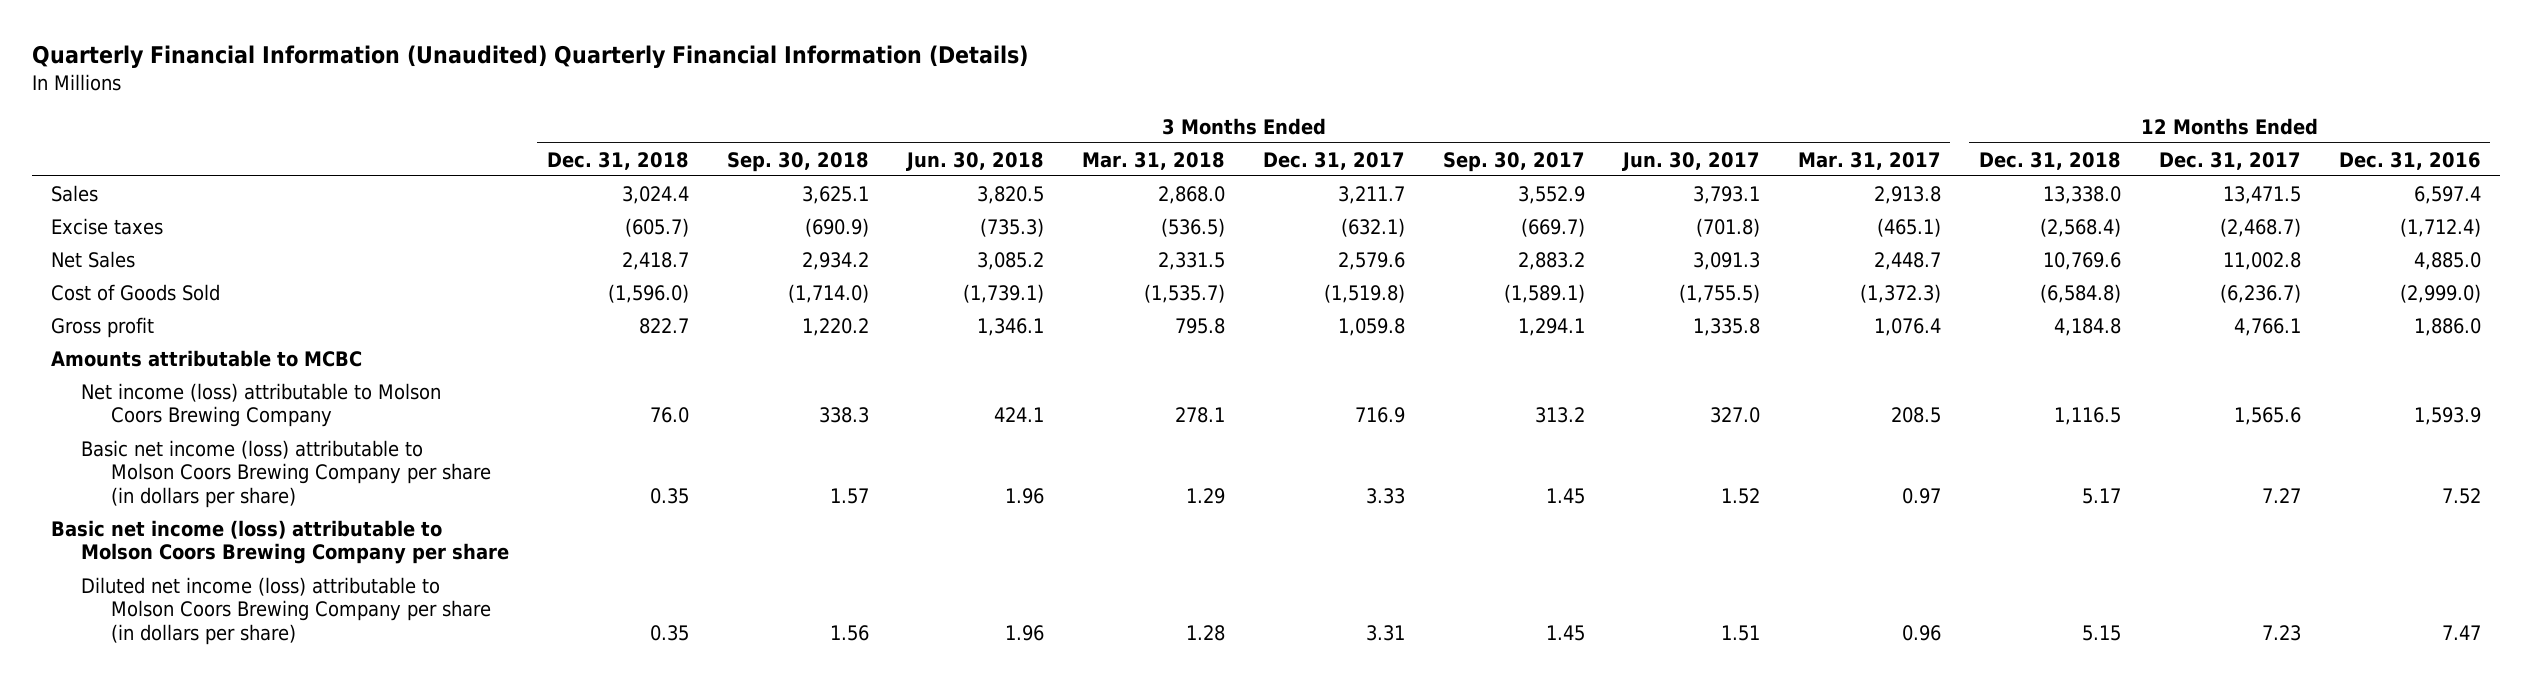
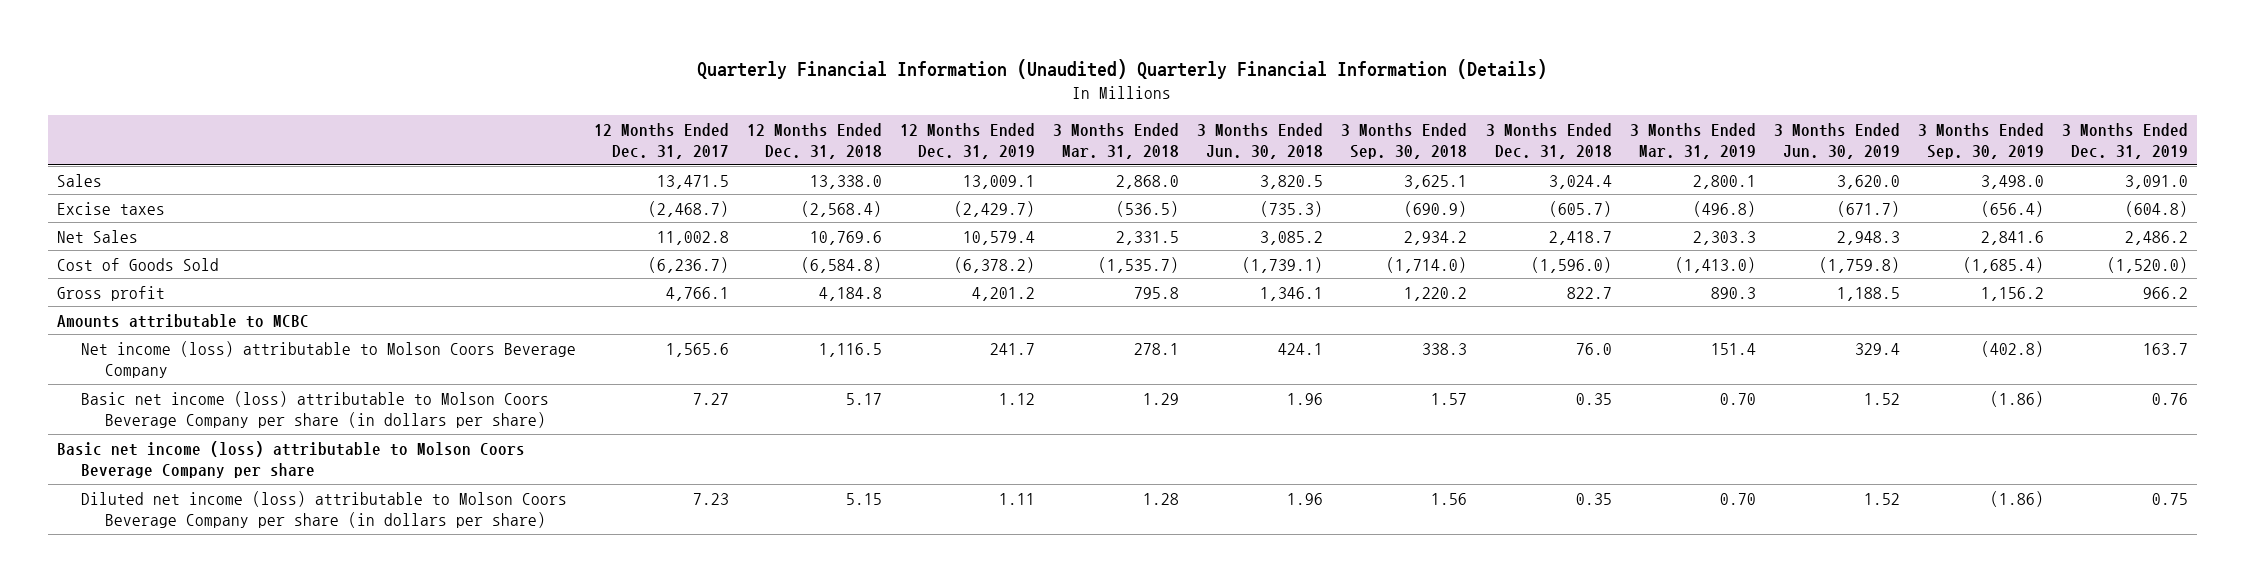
- | 3 Months Ended Dec. 31, 2018 | 3 Months Ended Sep. 30, 2018 | 3 Months Ended Jun. 30, 2018 | 3 Months Ended Mar. 31, 2018 | 3 Months Ended Dec. 31, 2017 | 3 Months Ended Sep. 30, 2017 | 3 Months Ended Jun. 30, 2017 | 3 Months Ended Mar. 31, 2017 | 12 Months Ended Dec. 31, 2018 | 12 Months Ended Dec. 31, 2017 | 12 Months Ended Dec. 31, 2016
+ | 12 Months Ended Dec. 31, 2017 | 12 Months Ended Dec. 31, 2018 | 12 Months Ended Dec. 31, 2019 | 3 Months Ended Mar. 31, 2018 | 3 Months Ended Jun. 30, 2018 | 3 Months Ended Sep. 30, 2018 | 3 Months Ended Dec. 31, 2018 | 3 Months Ended Mar. 31, 2019 | 3 Months Ended Jun. 30, 2019 | 3 Months Ended Sep. 30, 2019 | 3 Months Ended Dec. 31, 2019
- Net income (loss) attributable to Molson Coors Brewing Company | 76.0 | 338.3 | 424.1 | 278.1 | 716.9 | 313.2 | 327.0 | 208.5 | 1,116.5 | 1,565.6 | 1,593.9
- Basic net income (loss) attributable to Molson Coors Brewing Company per share (in dollars per share) | 0.35 | 1.57 | 1.96 | 1.29 | 3.33 | 1.45 | 1.52 | 0.97 | 5.17 | 7.27 | 7.52
- Basic net income (loss) attributable to Molson Coors Brewing Company per share
- Diluted net income (loss) attributable to Molson Coors Brewing Company per share (in dollars per share) | 0.35 | 1.56 | 1.96 | 1.28 | 3.31 | 1.45 | 1.51 | 0.96 | 5.15 | 7.23 | 7.47
+ Net income (loss) attributable to Molson Coors Beverage Company | 1,565.6 | 1,116.5 | 241.7 | 278.1 | 424.1 | 338.3 | 76.0 | 151.4 | 329.4 | (402.8) | 163.7
+ Basic net income (loss) attributable to Molson Coors Beverage Company per share (in dollars per share) | 7.27 | 5.17 | 1.12 | 1.29 | 1.96 | 1.57 | 0.35 | 0.70 | 1.52 | (1.86) | 0.76
+ Basic net income (loss) attributable to Molson Coors Beverage Company per share
+ Diluted net income (loss) attributable to Molson Coors Beverage Company per share (in dollars per share) | 7.23 | 5.15 | 1.11 | 1.28 | 1.96 | 1.56 | 0.35 | 0.70 | 1.52 | (1.86) | 0.75

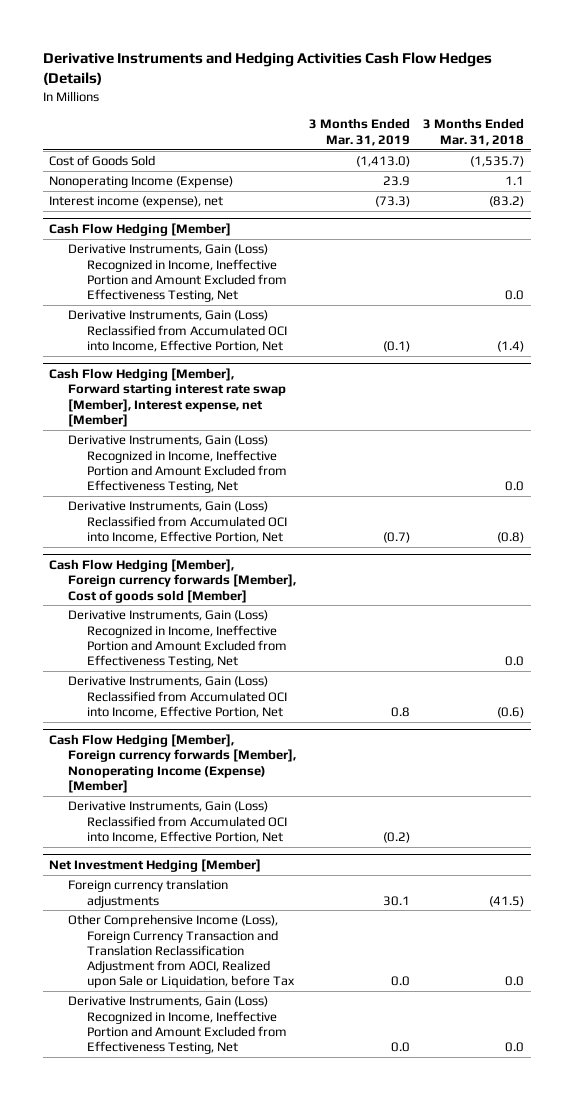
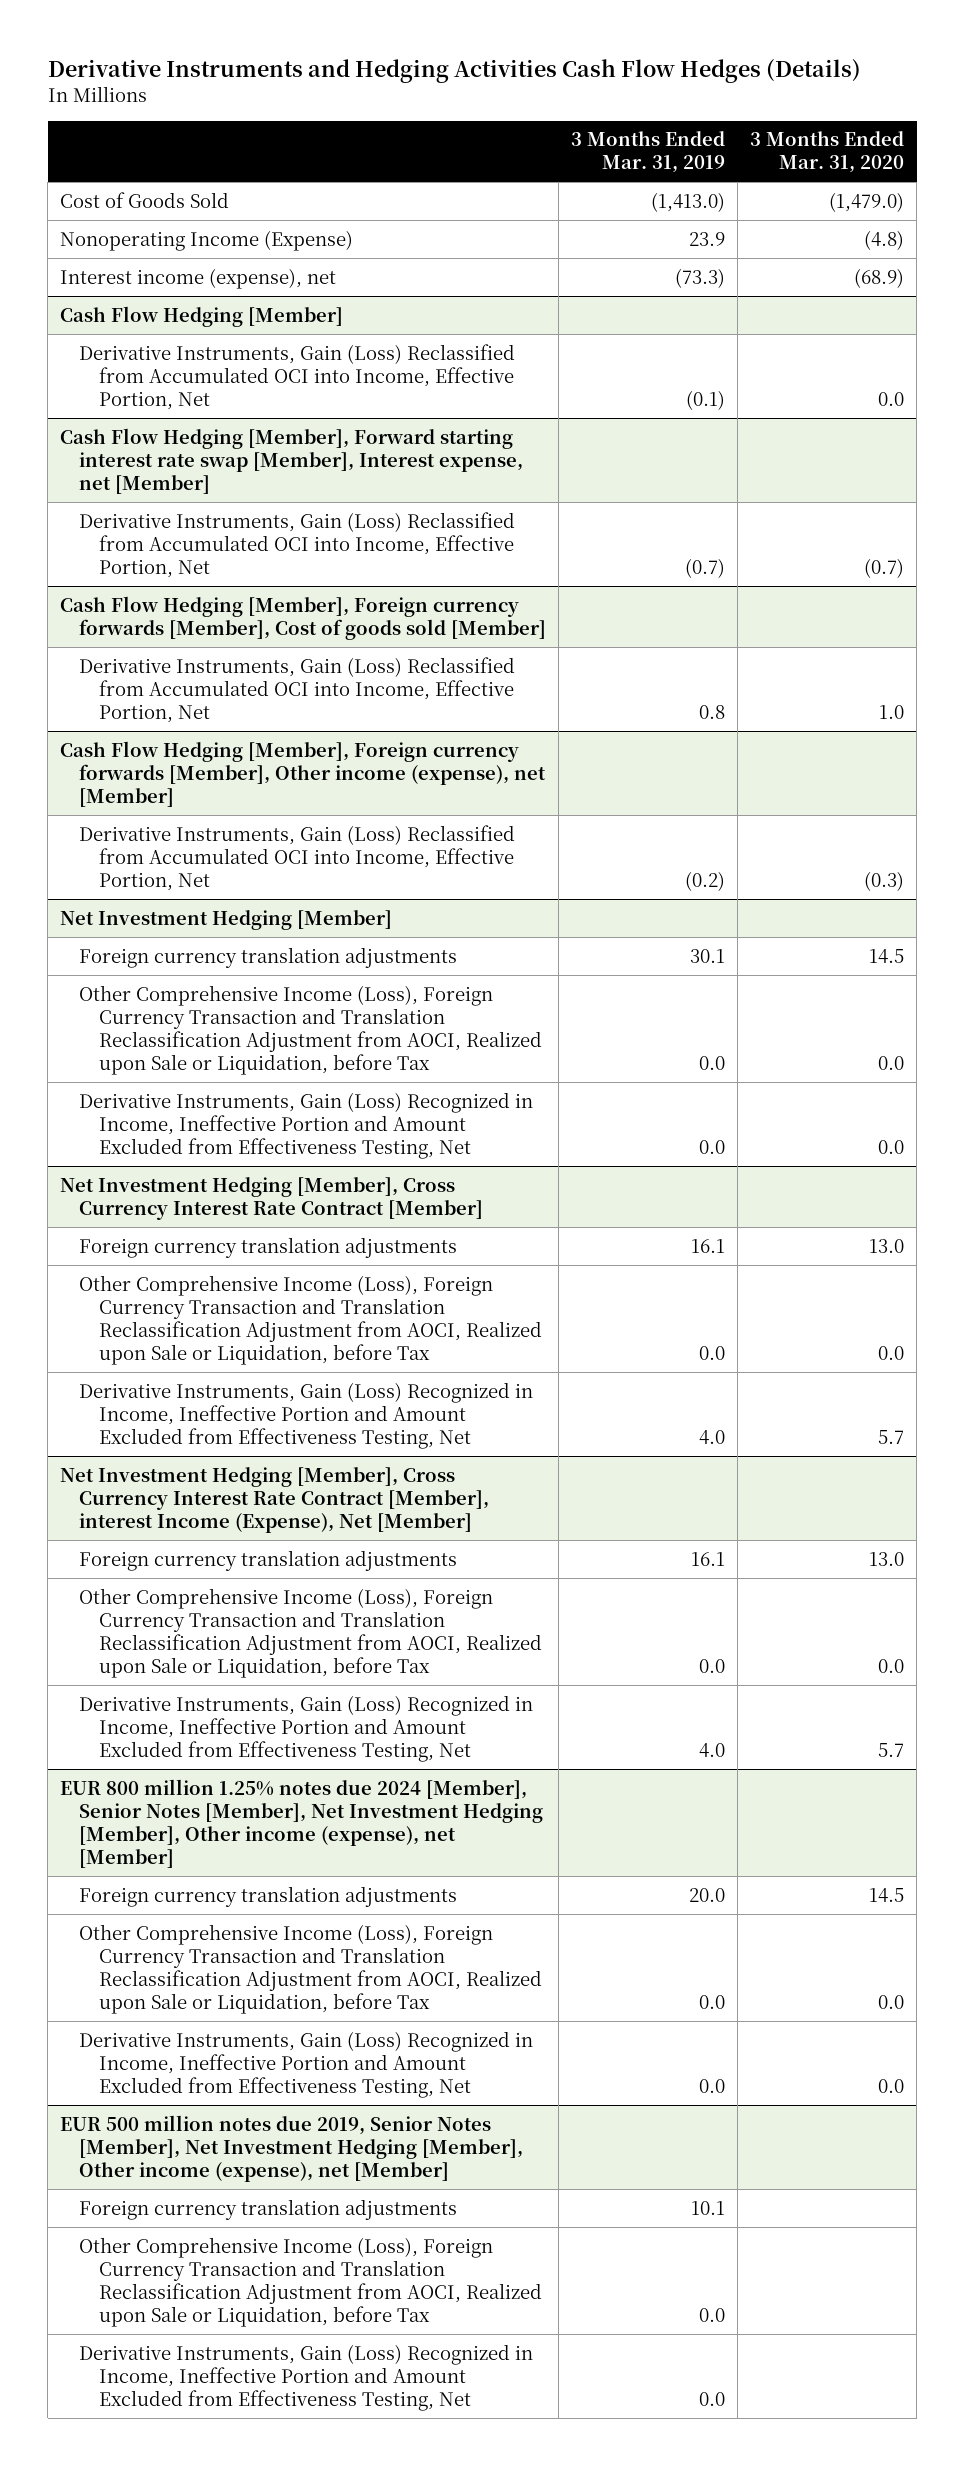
- | 3 Months Ended Mar. 31, 2019 | 3 Months Ended Mar. 31, 2018
+ | 3 Months Ended Mar. 31, 2019 | 3 Months Ended Mar. 31, 2020
@ Cash Flow Hedging [Member]
- Derivative Instruments, Gain (Loss) Recognized in Income, Ineffective Portion and Amount Excluded from Effectiveness Testing, Net | | 0.0
@ Cash Flow Hedging [Member], Forward starting interest rate swap [Member], Interest expense, net [Member]
- Derivative Instruments, Gain (Loss) Recognized in Income, Ineffective Portion and Amount Excluded from Effectiveness Testing, Net | | 0.0
@ Cash Flow Hedging [Member], Foreign currency forwards [Member], Cost of goods sold [Member]
- Derivative Instruments, Gain (Loss) Recognized in Income, Ineffective Portion and Amount Excluded from Effectiveness Testing, Net | | 0.0
- Cash Flow Hedging [Member], Foreign currency forwards [Member], Nonoperating Income (Expense) [Member]
+ Cash Flow Hedging [Member], Foreign currency forwards [Member], Other income (expense), net [Member]
+ Net Investment Hedging [Member], Cross Currency Interest Rate Contract [Member]
+ Foreign currency translation adjustments | 16.1 | 13.0
+ Other Comprehensive Income (Loss), Foreign Currency Transaction and Translation Reclassification Adjustment from AOCI, Realized upon Sale or Liquidation, before Tax | 0.0 | 0.0
+ Derivative Instruments, Gain (Loss) Recognized in Income, Ineffective Portion and Amount Excluded from Effectiveness Testing, Net | 4.0 | 5.7
+ Net Investment Hedging [Member], Cross Currency Interest Rate Contract [Member], interest Income (Expense), Net [Member]
+ Foreign currency translation adjustments | 16.1 | 13.0
+ Other Comprehensive Income (Loss), Foreign Currency Transaction and Translation Reclassification Adjustment from AOCI, Realized upon Sale or Liquidation, before Tax | 0.0 | 0.0
+ Derivative Instruments, Gain (Loss) Recognized in Income, Ineffective Portion and Amount Excluded from Effectiveness Testing, Net | 4.0 | 5.7
+ EUR 800 million 1.25% notes due 2024 [Member], Senior Notes [Member], Net Investment Hedging [Member], Other income (expense), net [Member]
+ Foreign currency translation adjustments | 20.0 | 14.5
+ Other Comprehensive Income (Loss), Foreign Currency Transaction and Translation Reclassification Adjustment from AOCI, Realized upon Sale or Liquidation, before Tax | 0.0 | 0.0
+ Derivative Instruments, Gain (Loss) Recognized in Income, Ineffective Portion and Amount Excluded from Effectiveness Testing, Net | 0.0 | 0.0
+ EUR 500 million notes due 2019, Senior Notes [Member], Net Investment Hedging [Member], Other income (expense), net [Member]
+ Foreign currency translation adjustments | 10.1 |
+ Other Comprehensive Income (Loss), Foreign Currency Transaction and Translation Reclassification Adjustment from AOCI, Realized upon Sale or Liquidation, before Tax | 0.0 |
+ Derivative Instruments, Gain (Loss) Recognized in Income, Ineffective Portion and Amount Excluded from Effectiveness Testing, Net | 0.0 |

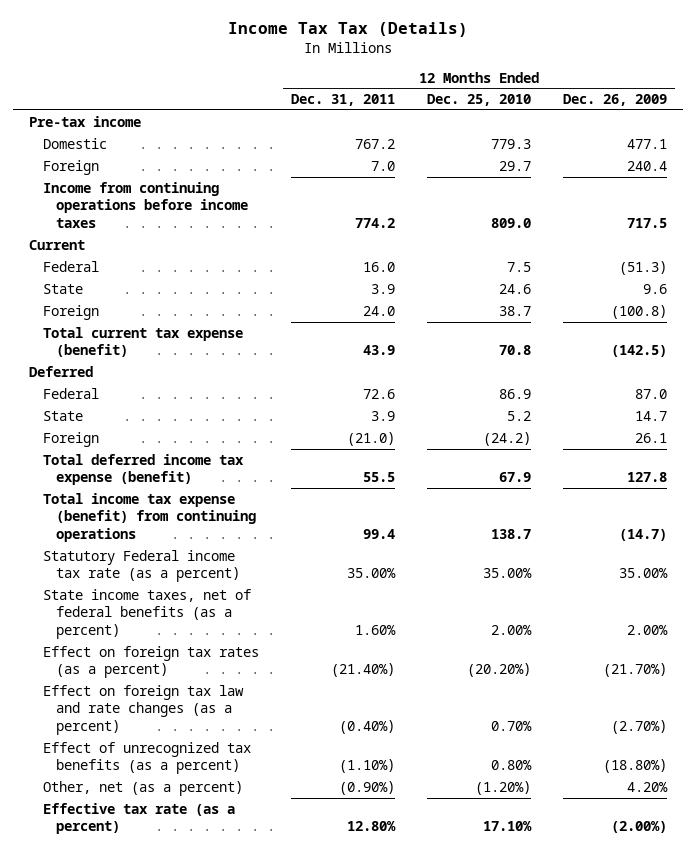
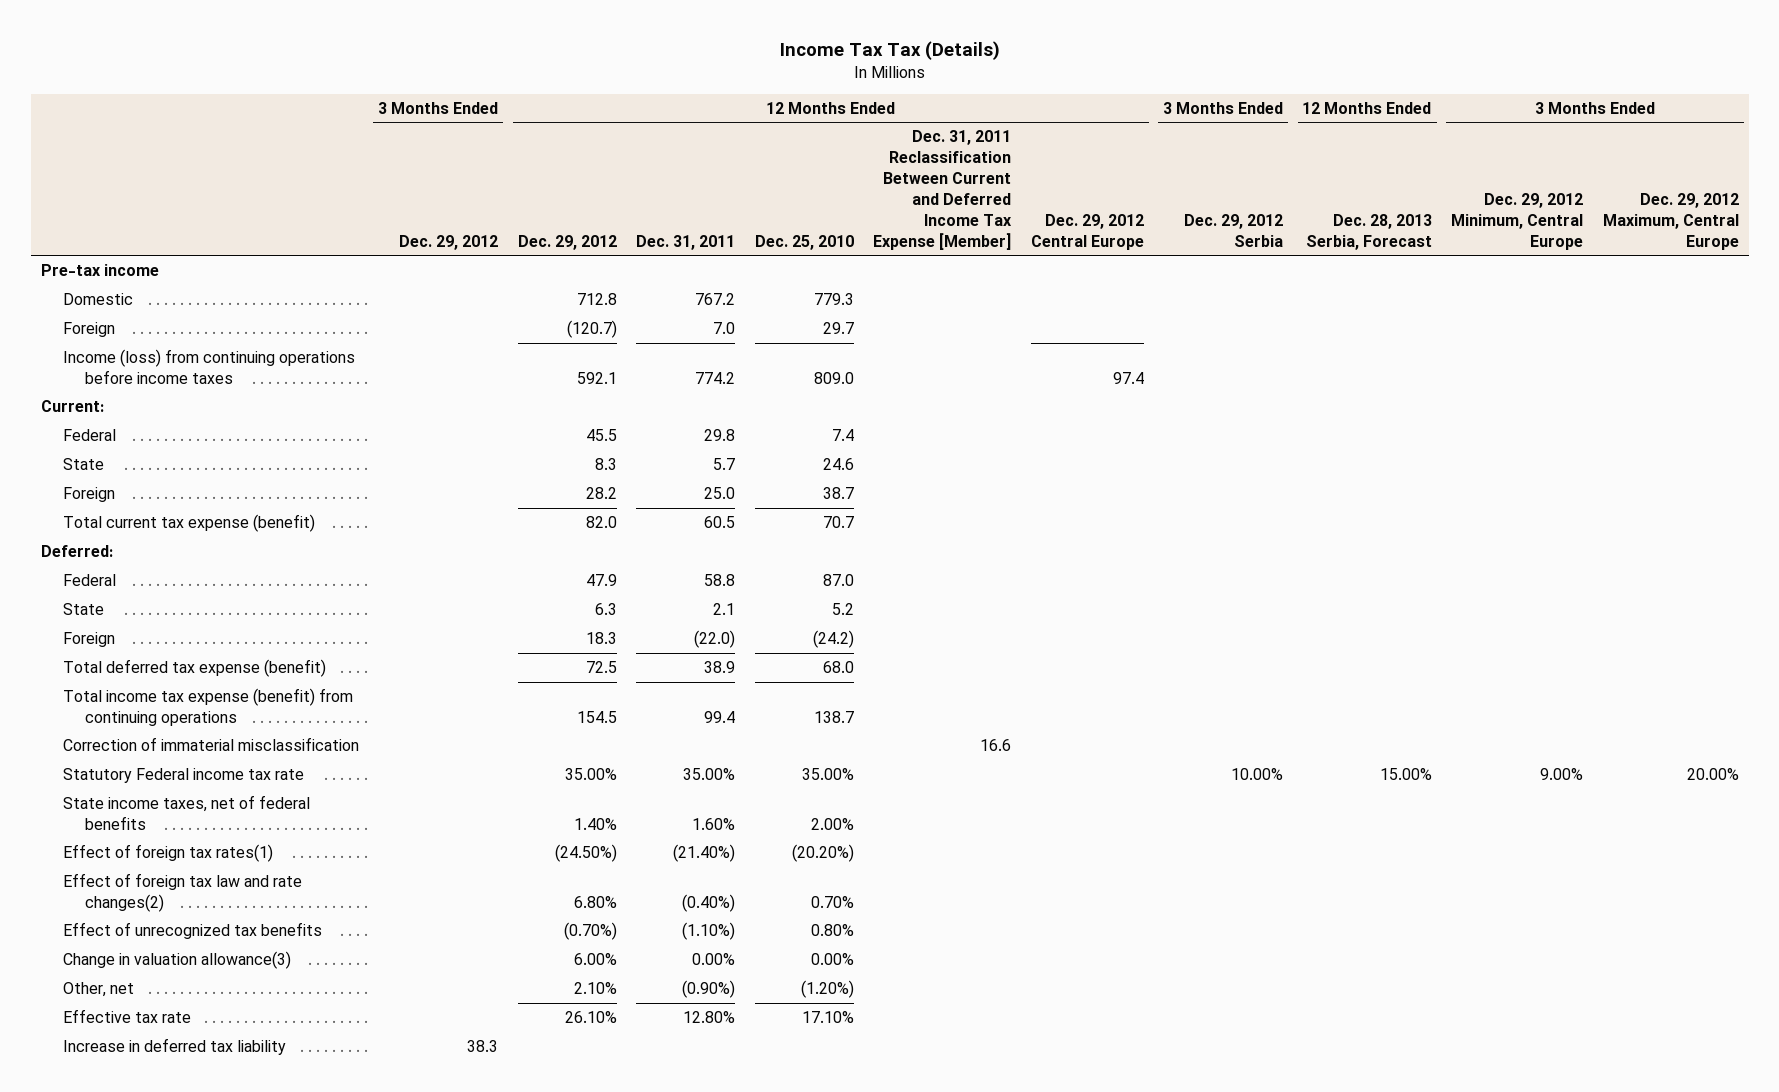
- | 12 Months Ended Dec. 31, 2011 | 12 Months Ended Dec. 25, 2010 | 12 Months Ended Dec. 26, 2009
+ | 3 Months Ended Dec. 29, 2012 | 12 Months Ended Dec. 29, 2012 | 12 Months Ended Dec. 31, 2011 | 12 Months Ended Dec. 25, 2010 | 12 Months Ended Dec. 31, 2011 Reclassification Between Current and Deferred Income Tax Expense [Member] | 12 Months Ended Dec. 29, 2012 Central Europe | 3 Months Ended Dec. 29, 2012 Serbia | 12 Months Ended Dec. 28, 2013 Serbia, Forecast | 3 Months Ended Dec. 29, 2012 Minimum, Central Europe | 3 Months Ended Dec. 29, 2012 Maximum, Central Europe
- Income from continuing operations before income taxes | 774.2 | 809.0 | 717.5
- Current
- Federal | 16.0 | 7.5 | (51.3)
- State | 3.9 | 24.6 | 9.6
- Foreign | 24.0 | 38.7 | (100.8)
- Total current tax expense (benefit) | 43.9 | 70.8 | (142.5)
- Deferred
- Federal | 72.6 | 86.9 | 87.0
- State | 3.9 | 5.2 | 14.7
- Foreign | (21.0) | (24.2) | 26.1
- Total deferred income tax expense (benefit) | 55.5 | 67.9 | 127.8
+ Income (loss) from continuing operations before income taxes | | 592.1 | 774.2 | 809.0 | | 97.4 | | | |
+ Current:
+ Federal | | 45.5 | 29.8 | 7.4 | | | | | |
+ State | | 8.3 | 5.7 | 24.6 | | | | | |
+ Foreign | | 28.2 | 25.0 | 38.7 | | | | | |
+ Total current tax expense (benefit) | | 82.0 | 60.5 | 70.7 | | | | | |
+ Deferred:
+ Federal | | 47.9 | 58.8 | 87.0 | | | | | |
+ State | | 6.3 | 2.1 | 5.2 | | | | | |
+ Foreign | | 18.3 | (22.0) | (24.2) | | | | | |
+ Total deferred tax expense (benefit) | | 72.5 | 38.9 | 68.0 | | | | | |
- Statutory Federal income tax rate (as a percent) | 35.00% | 35.00% | 35.00%
- State income taxes, net of federal benefits (as a percent) | 1.60% | 2.00% | 2.00%
- Effect on foreign tax rates (as a percent) | (21.40%) | (20.20%) | (21.70%)
- Effect on foreign tax law and rate changes (as a percent) | (0.40%) | 0.70% | (2.70%)
- Effect of unrecognized tax benefits (as a percent) | (1.10%) | 0.80% | (18.80%)
- Other, net (as a percent) | (0.90%) | (1.20%) | 4.20%
- Effective tax rate (as a percent) | 12.80% | 17.10% | (2.00%)
+ Correction of immaterial misclassification | | | | | 16.6 | | | | |
+ Statutory Federal income tax rate | | 35.00% | 35.00% | 35.00% | | | 10.00% | 15.00% | 9.00% | 20.00%
+ State income taxes, net of federal benefits | | 1.40% | 1.60% | 2.00% | | | | | |
+ Effect of foreign tax rates(1) | | (24.50%) | (21.40%) | (20.20%) | | | | | |
+ Effect of foreign tax law and rate changes(2) | | 6.80% | (0.40%) | 0.70% | | | | | |
+ Effect of unrecognized tax benefits | | (0.70%) | (1.10%) | 0.80% | | | | | |
+ Change in valuation allowance(3) | | 6.00% | 0.00% | 0.00% | | | | | |
+ Other, net | | 2.10% | (0.90%) | (1.20%) | | | | | |
+ Effective tax rate | | 26.10% | 12.80% | 17.10% | | | | | |
+ Increase in deferred tax liability | 38.3 | | | | | | | | |

